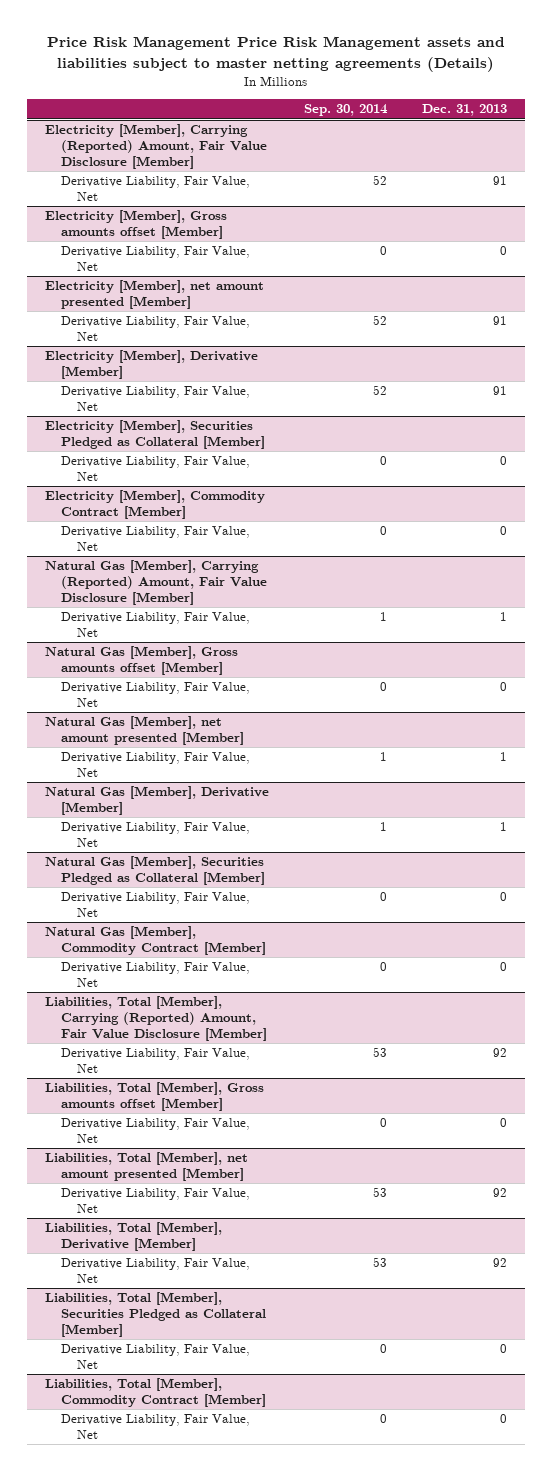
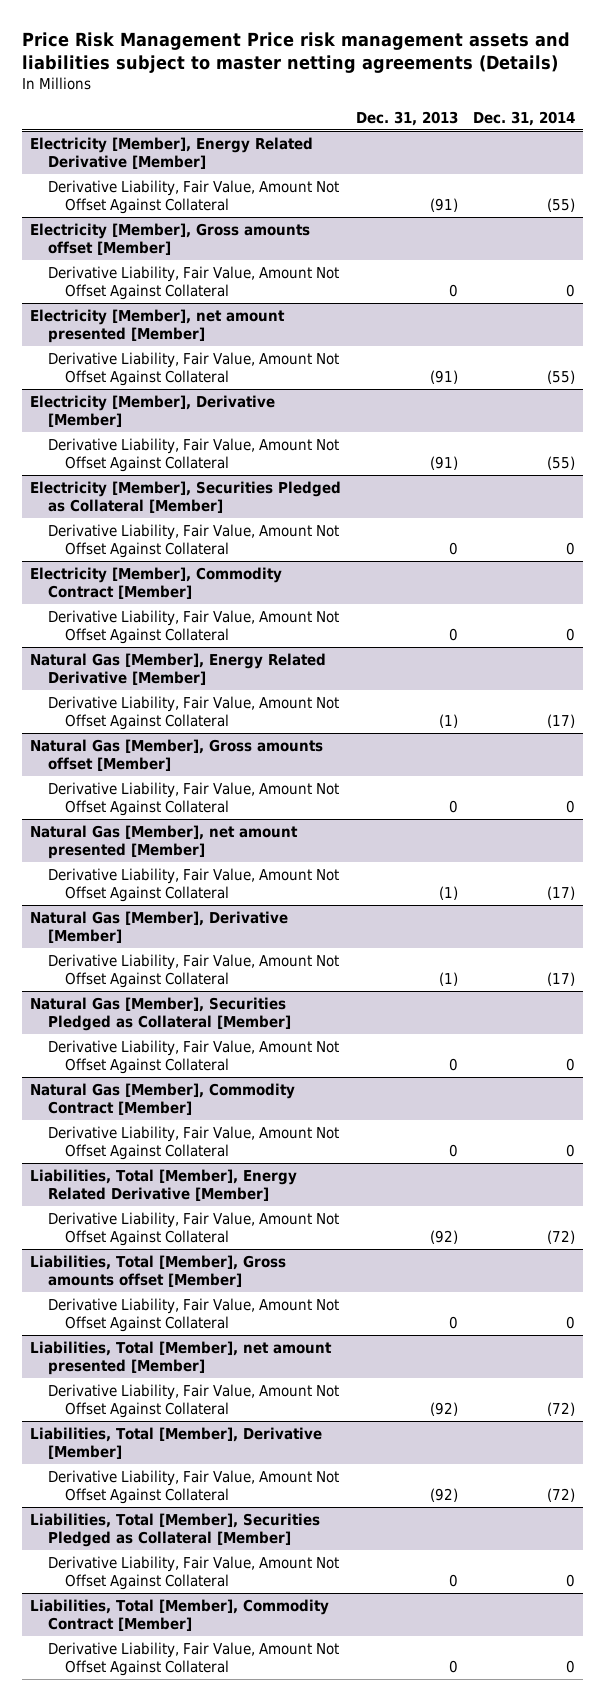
- Price Risk Management Price Risk Management assets and liabilities subject to master netting agreements (Details)
+ Price Risk Management Price risk management assets and liabilities subject to master netting agreements (Details)
- | Sep. 30, 2014 | Dec. 31, 2013
+ | Dec. 31, 2013 | Dec. 31, 2014
- Electricity [Member], Carrying (Reported) Amount, Fair Value Disclosure [Member]
- Derivative Liability, Fair Value, Net | 52 | 91
+ Electricity [Member], Energy Related Derivative [Member]
+ Derivative Liability, Fair Value, Amount Not Offset Against Collateral | (91) | (55)
@ Electricity [Member], Gross amounts offset [Member]
- Derivative Liability, Fair Value, Net | 0 | 0
+ Derivative Liability, Fair Value, Amount Not Offset Against Collateral | 0 | 0
@ Electricity [Member], net amount presented [Member]
- Derivative Liability, Fair Value, Net | 52 | 91
+ Derivative Liability, Fair Value, Amount Not Offset Against Collateral | (91) | (55)
@ Electricity [Member], Derivative [Member]
- Derivative Liability, Fair Value, Net | 52 | 91
+ Derivative Liability, Fair Value, Amount Not Offset Against Collateral | (91) | (55)
@ Electricity [Member], Securities Pledged as Collateral [Member]
- Derivative Liability, Fair Value, Net | 0 | 0
+ Derivative Liability, Fair Value, Amount Not Offset Against Collateral | 0 | 0
@ Electricity [Member], Commodity Contract [Member]
- Derivative Liability, Fair Value, Net | 0 | 0
- Natural Gas [Member], Carrying (Reported) Amount, Fair Value Disclosure [Member]
- Derivative Liability, Fair Value, Net | 1 | 1
@ Electricity [Member], Commodity Contract [Member]
+ Derivative Liability, Fair Value, Amount Not Offset Against Collateral | 0 | 0
+ Natural Gas [Member], Energy Related Derivative [Member]
+ Derivative Liability, Fair Value, Amount Not Offset Against Collateral | (1) | (17)
@ Natural Gas [Member], Gross amounts offset [Member]
- Derivative Liability, Fair Value, Net | 0 | 0
+ Derivative Liability, Fair Value, Amount Not Offset Against Collateral | 0 | 0
@ Natural Gas [Member], net amount presented [Member]
- Derivative Liability, Fair Value, Net | 1 | 1
+ Derivative Liability, Fair Value, Amount Not Offset Against Collateral | (1) | (17)
@ Natural Gas [Member], Derivative [Member]
- Derivative Liability, Fair Value, Net | 1 | 1
+ Derivative Liability, Fair Value, Amount Not Offset Against Collateral | (1) | (17)
@ Natural Gas [Member], Securities Pledged as Collateral [Member]
- Derivative Liability, Fair Value, Net | 0 | 0
+ Derivative Liability, Fair Value, Amount Not Offset Against Collateral | 0 | 0
@ Natural Gas [Member], Commodity Contract [Member]
- Derivative Liability, Fair Value, Net | 0 | 0
- Liabilities, Total [Member], Carrying (Reported) Amount, Fair Value Disclosure [Member]
- Derivative Liability, Fair Value, Net | 53 | 92
@ Natural Gas [Member], Commodity Contract [Member]
+ Derivative Liability, Fair Value, Amount Not Offset Against Collateral | 0 | 0
+ Liabilities, Total [Member], Energy Related Derivative [Member]
+ Derivative Liability, Fair Value, Amount Not Offset Against Collateral | (92) | (72)
@ Liabilities, Total [Member], Gross amounts offset [Member]
- Derivative Liability, Fair Value, Net | 0 | 0
+ Derivative Liability, Fair Value, Amount Not Offset Against Collateral | 0 | 0
@ Liabilities, Total [Member], net amount presented [Member]
- Derivative Liability, Fair Value, Net | 53 | 92
+ Derivative Liability, Fair Value, Amount Not Offset Against Collateral | (92) | (72)
@ Liabilities, Total [Member], Derivative [Member]
- Derivative Liability, Fair Value, Net | 53 | 92
+ Derivative Liability, Fair Value, Amount Not Offset Against Collateral | (92) | (72)
@ Liabilities, Total [Member], Securities Pledged as Collateral [Member]
- Derivative Liability, Fair Value, Net | 0 | 0
+ Derivative Liability, Fair Value, Amount Not Offset Against Collateral | 0 | 0
@ Liabilities, Total [Member], Commodity Contract [Member]
- Derivative Liability, Fair Value, Net | 0 | 0
+ Derivative Liability, Fair Value, Amount Not Offset Against Collateral | 0 | 0

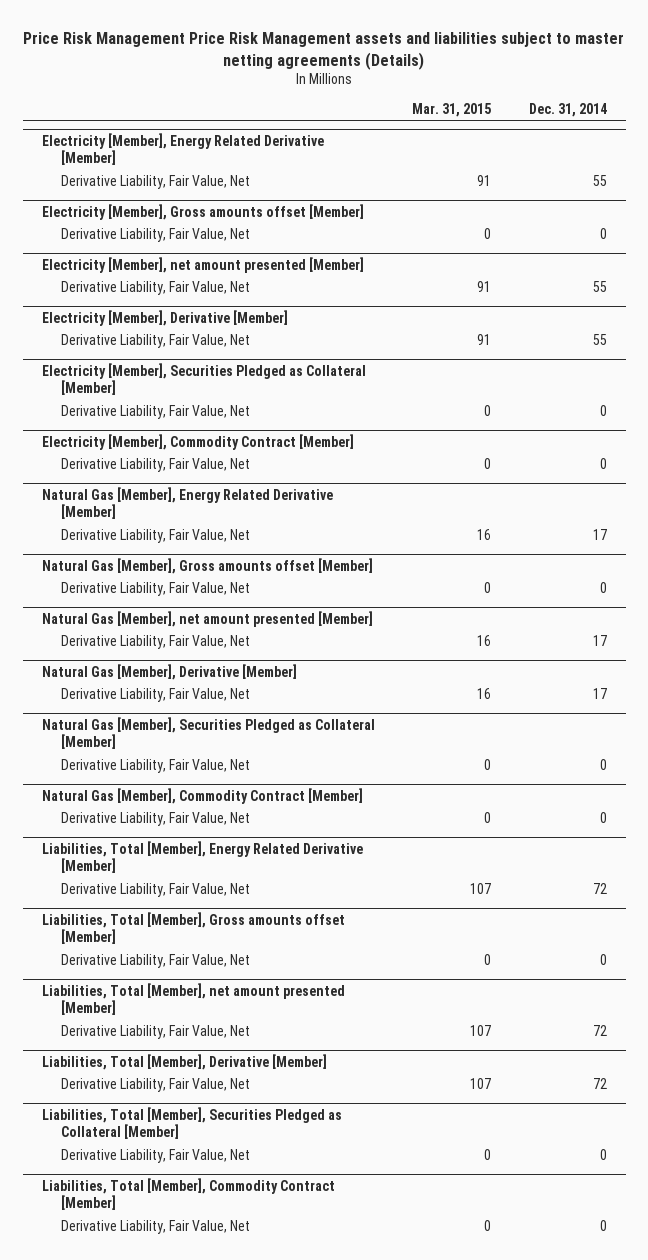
- Price Risk Management Price risk management assets and liabilities subject to master netting agreements (Details)
+ Price Risk Management Price Risk Management assets and liabilities subject to master netting agreements (Details)
- | Dec. 31, 2013 | Dec. 31, 2014
+ | Mar. 31, 2015 | Dec. 31, 2014
@ Electricity [Member], Energy Related Derivative [Member]
- Derivative Liability, Fair Value, Amount Not Offset Against Collateral | (91) | (55)
+ Derivative Liability, Fair Value, Net | 91 | 55
@ Electricity [Member], Gross amounts offset [Member]
- Derivative Liability, Fair Value, Amount Not Offset Against Collateral | 0 | 0
+ Derivative Liability, Fair Value, Net | 0 | 0
@ Electricity [Member], net amount presented [Member]
- Derivative Liability, Fair Value, Amount Not Offset Against Collateral | (91) | (55)
+ Derivative Liability, Fair Value, Net | 91 | 55
@ Electricity [Member], Derivative [Member]
- Derivative Liability, Fair Value, Amount Not Offset Against Collateral | (91) | (55)
+ Derivative Liability, Fair Value, Net | 91 | 55
@ Electricity [Member], Securities Pledged as Collateral [Member]
- Derivative Liability, Fair Value, Amount Not Offset Against Collateral | 0 | 0
+ Derivative Liability, Fair Value, Net | 0 | 0
@ Electricity [Member], Commodity Contract [Member]
- Derivative Liability, Fair Value, Amount Not Offset Against Collateral | 0 | 0
+ Derivative Liability, Fair Value, Net | 0 | 0
@ Natural Gas [Member], Energy Related Derivative [Member]
- Derivative Liability, Fair Value, Amount Not Offset Against Collateral | (1) | (17)
+ Derivative Liability, Fair Value, Net | 16 | 17
@ Natural Gas [Member], Gross amounts offset [Member]
- Derivative Liability, Fair Value, Amount Not Offset Against Collateral | 0 | 0
+ Derivative Liability, Fair Value, Net | 0 | 0
@ Natural Gas [Member], net amount presented [Member]
- Derivative Liability, Fair Value, Amount Not Offset Against Collateral | (1) | (17)
+ Derivative Liability, Fair Value, Net | 16 | 17
@ Natural Gas [Member], Derivative [Member]
- Derivative Liability, Fair Value, Amount Not Offset Against Collateral | (1) | (17)
+ Derivative Liability, Fair Value, Net | 16 | 17
@ Natural Gas [Member], Securities Pledged as Collateral [Member]
- Derivative Liability, Fair Value, Amount Not Offset Against Collateral | 0 | 0
+ Derivative Liability, Fair Value, Net | 0 | 0
@ Natural Gas [Member], Commodity Contract [Member]
- Derivative Liability, Fair Value, Amount Not Offset Against Collateral | 0 | 0
+ Derivative Liability, Fair Value, Net | 0 | 0
@ Liabilities, Total [Member], Energy Related Derivative [Member]
- Derivative Liability, Fair Value, Amount Not Offset Against Collateral | (92) | (72)
+ Derivative Liability, Fair Value, Net | 107 | 72
@ Liabilities, Total [Member], Gross amounts offset [Member]
- Derivative Liability, Fair Value, Amount Not Offset Against Collateral | 0 | 0
+ Derivative Liability, Fair Value, Net | 0 | 0
@ Liabilities, Total [Member], net amount presented [Member]
- Derivative Liability, Fair Value, Amount Not Offset Against Collateral | (92) | (72)
+ Derivative Liability, Fair Value, Net | 107 | 72
@ Liabilities, Total [Member], Derivative [Member]
- Derivative Liability, Fair Value, Amount Not Offset Against Collateral | (92) | (72)
+ Derivative Liability, Fair Value, Net | 107 | 72
@ Liabilities, Total [Member], Securities Pledged as Collateral [Member]
- Derivative Liability, Fair Value, Amount Not Offset Against Collateral | 0 | 0
+ Derivative Liability, Fair Value, Net | 0 | 0
@ Liabilities, Total [Member], Commodity Contract [Member]
- Derivative Liability, Fair Value, Amount Not Offset Against Collateral | 0 | 0
+ Derivative Liability, Fair Value, Net | 0 | 0

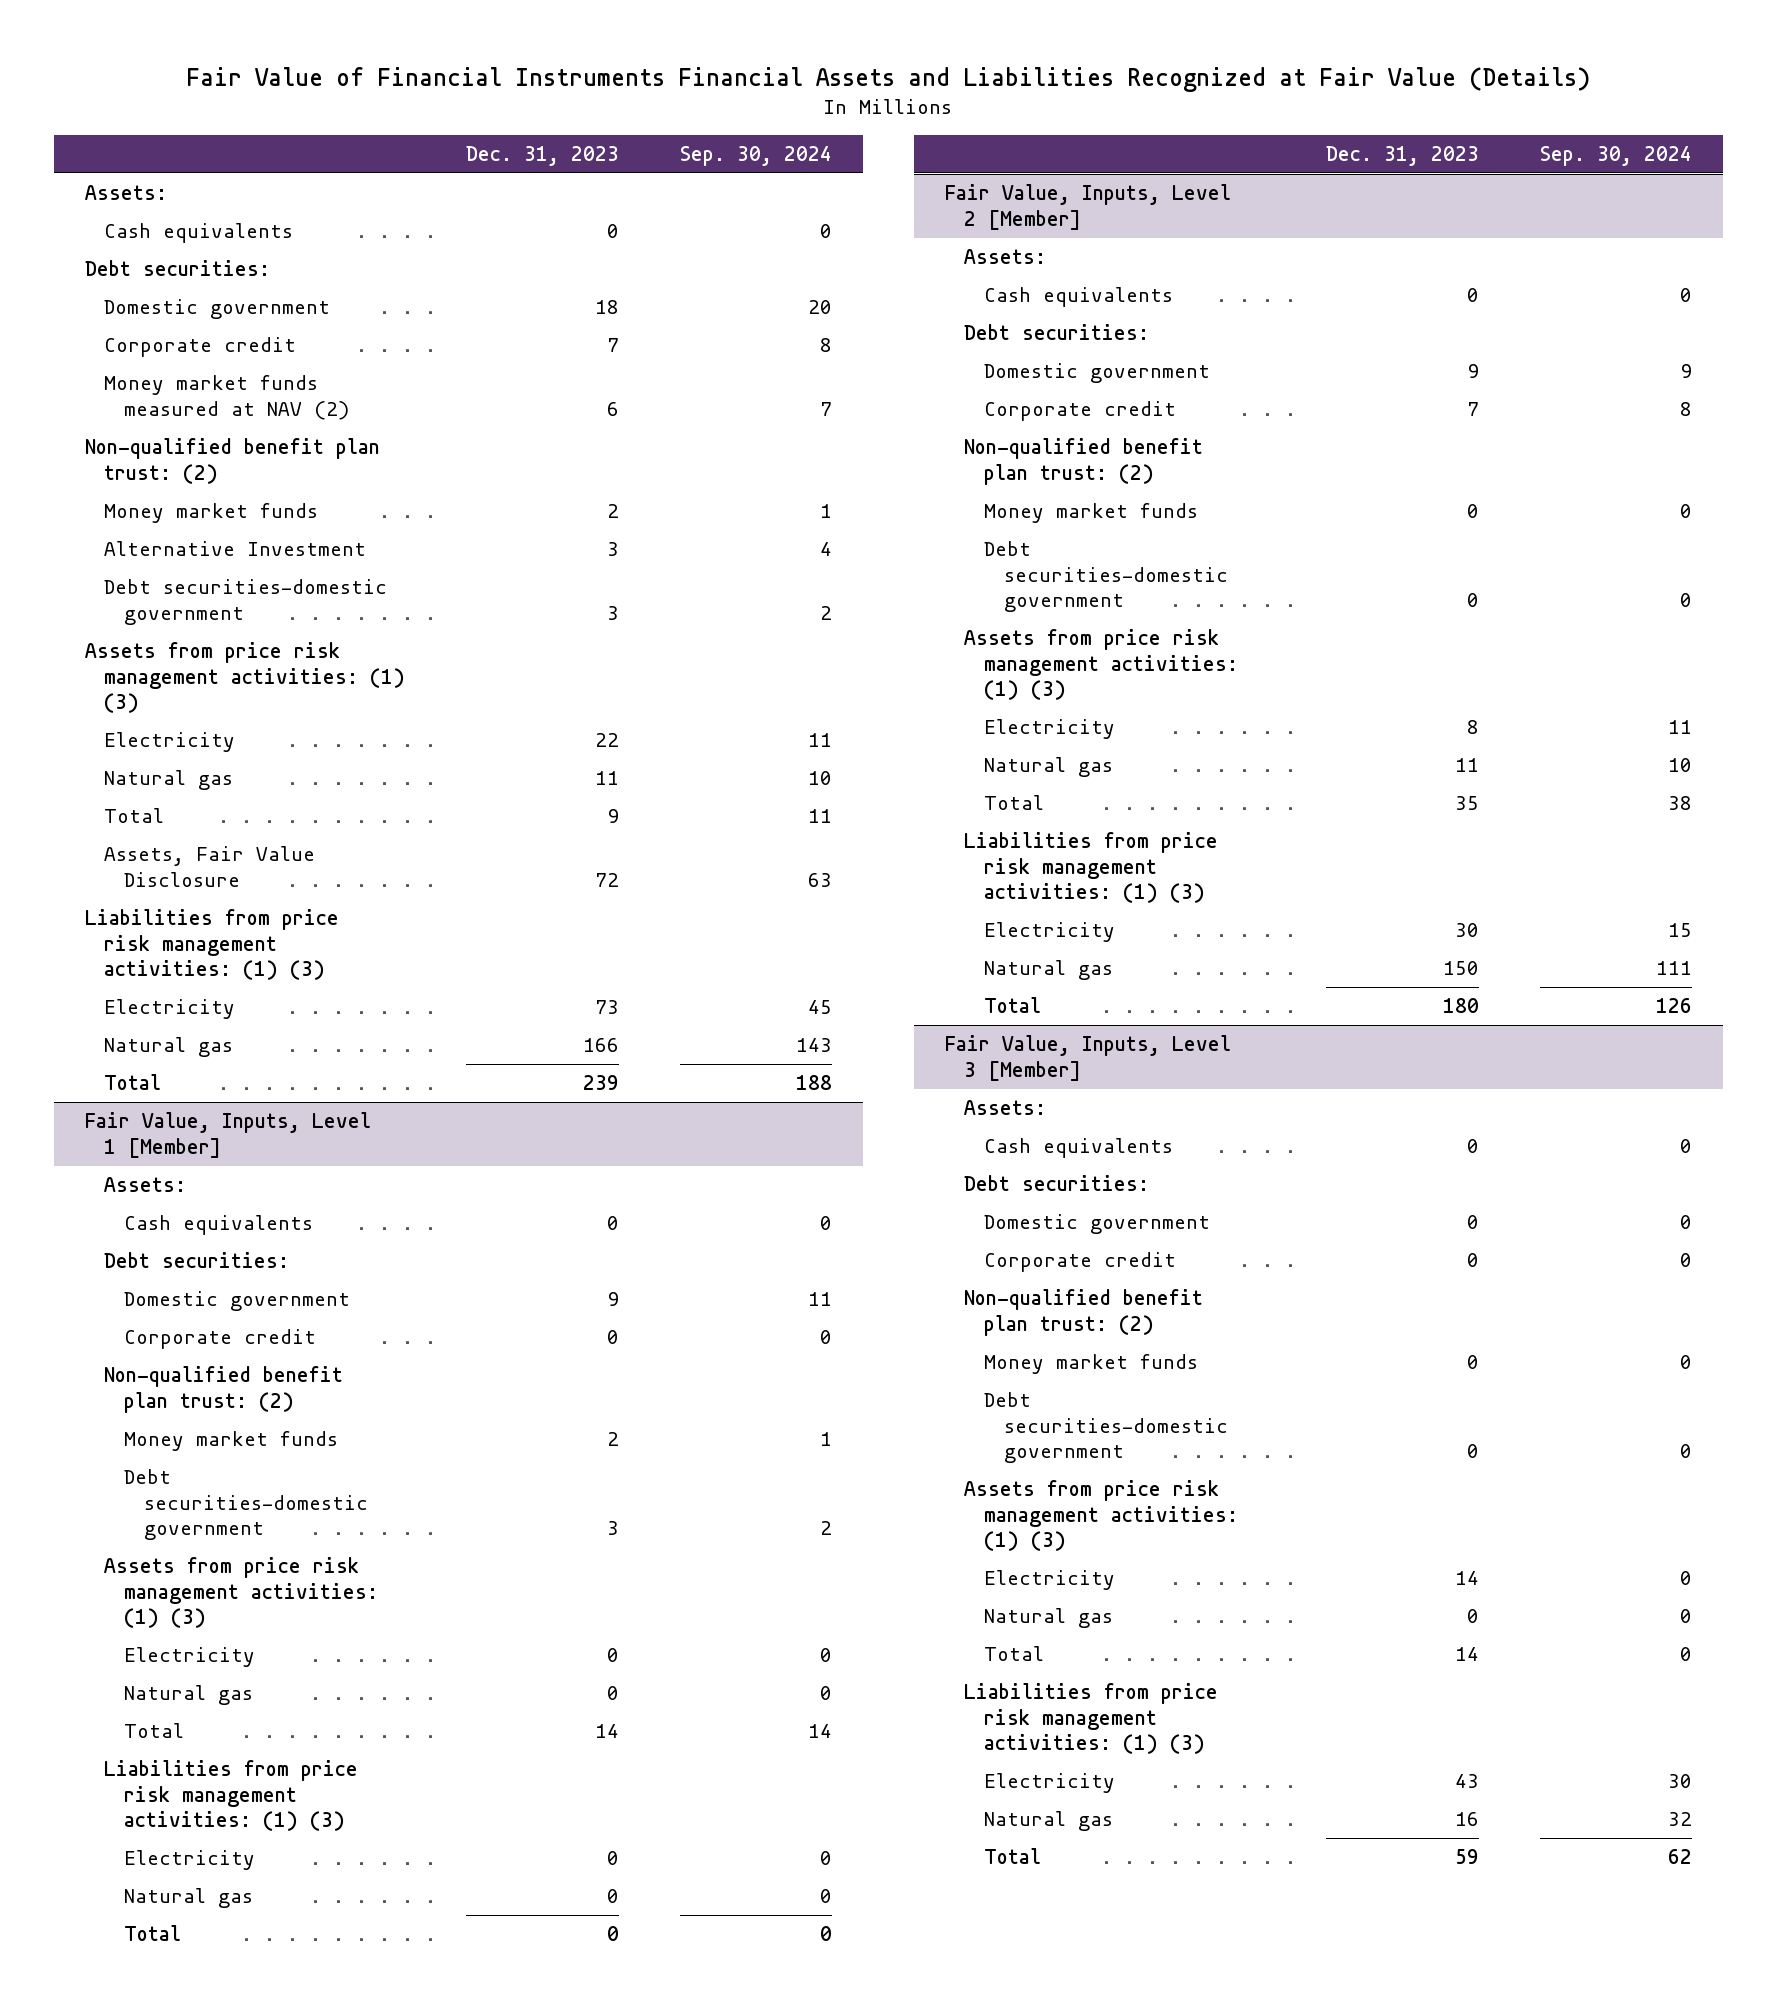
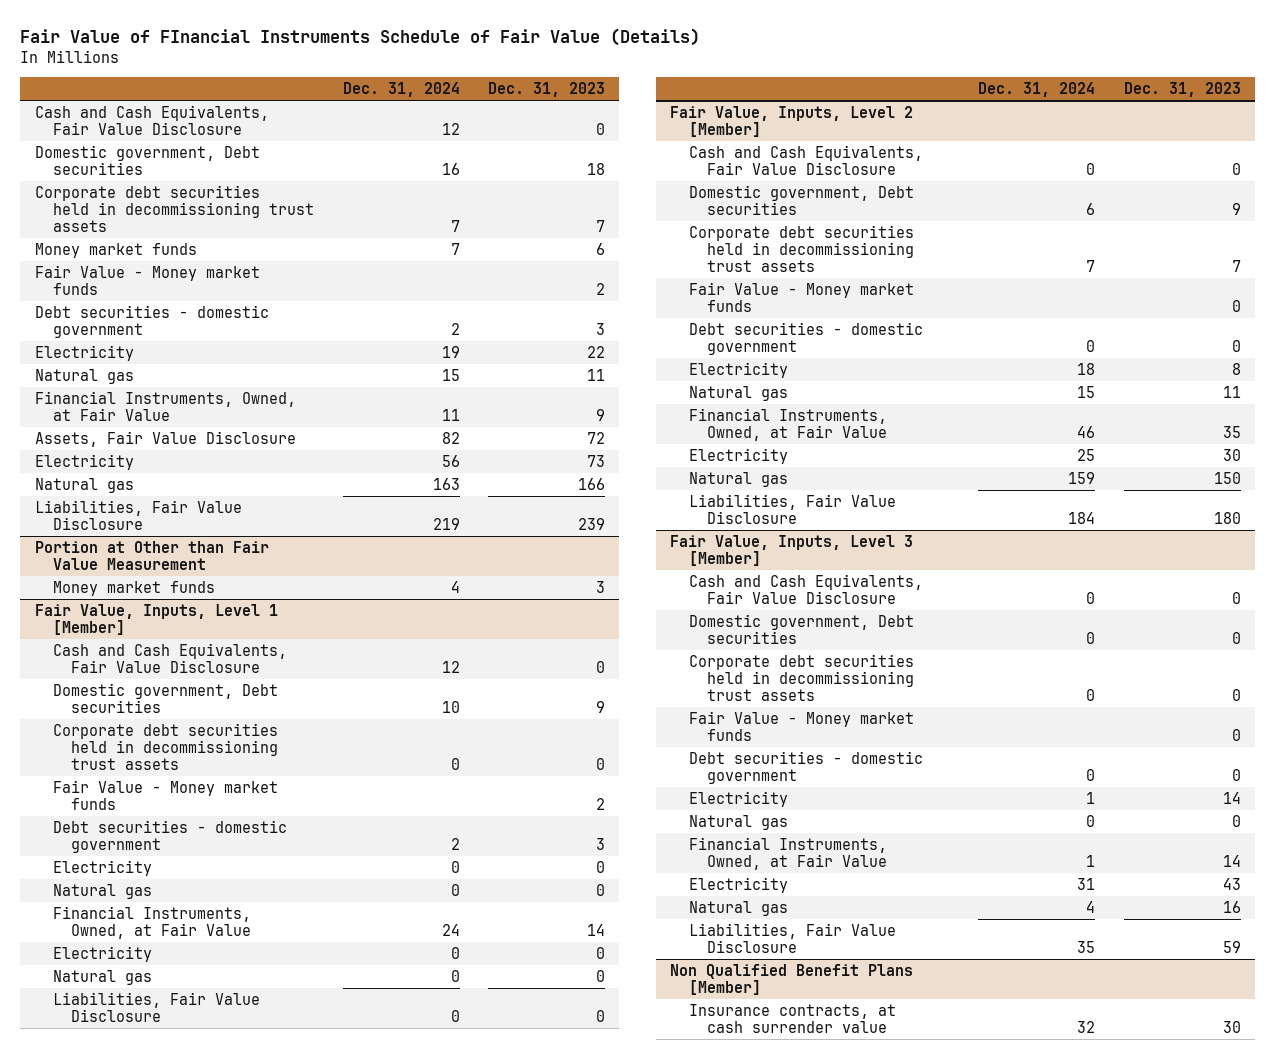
- Fair Value of Financial Instruments Financial Assets and Liabilities Recognized at Fair Value (Details)
+ Fair Value of FInancial Instruments Schedule of Fair Value (Details)
- | Dec. 31, 2023 | Sep. 30, 2024
+ | Dec. 31, 2024 | Dec. 31, 2023
- Assets:
- Cash equivalents | 0 | 0
- Debt securities:
- Domestic government | 18 | 20
- Corporate credit | 7 | 8
- Money market funds measured at NAV (2) | 6 | 7
- Non-qualified benefit plan trust: (2)
- Money market funds | 2 | 1
- Alternative Investment | 3 | 4
- Debt securities-domestic government | 3 | 2
- Assets from price risk management activities: (1) (3)
+ Cash and Cash Equivalents, Fair Value Disclosure | 12 | 0
+ Domestic government, Debt securities | 16 | 18
+ Corporate debt securities held in decommissioning trust assets | 7 | 7
+ Money market funds | 7 | 6
+ Fair Value - Money market funds | | 2
+ Debt securities - domestic government | 2 | 3
- Total | 9 | 11
+ Financial Instruments, Owned, at Fair Value | 11 | 9
- Liabilities from price risk management activities: (1) (3)
- Total | 239 | 188
+ Liabilities, Fair Value Disclosure | 219 | 239
+ Portion at Other than Fair Value Measurement
+ Money market funds | 4 | 3
@ Fair Value, Inputs, Level 1 [Member]
- Assets:
- Cash equivalents | 0 | 0
- Debt securities:
- Domestic government | 9 | 11
- Corporate credit | 0 | 0
- Non-qualified benefit plan trust: (2)
- Money market funds | 2 | 1
- Debt securities-domestic government | 3 | 2
- Assets from price risk management activities: (1) (3)
+ Cash and Cash Equivalents, Fair Value Disclosure | 12 | 0
+ Domestic government, Debt securities | 10 | 9
+ Corporate debt securities held in decommissioning trust assets | 0 | 0
+ Fair Value - Money market funds | | 2
+ Debt securities - domestic government | 2 | 3
- Total | 14 | 14
- Liabilities from price risk management activities: (1) (3)
+ Financial Instruments, Owned, at Fair Value | 24 | 14
- Total | 0 | 0
+ Liabilities, Fair Value Disclosure | 0 | 0
@ Fair Value, Inputs, Level 2 [Member]
- Assets:
- Cash equivalents | 0 | 0
- Debt securities:
- Domestic government | 9 | 9
- Corporate credit | 7 | 8
- Non-qualified benefit plan trust: (2)
- Money market funds | 0 | 0
- Debt securities-domestic government | 0 | 0
- Assets from price risk management activities: (1) (3)
+ Cash and Cash Equivalents, Fair Value Disclosure | 0 | 0
+ Domestic government, Debt securities | 6 | 9
+ Corporate debt securities held in decommissioning trust assets | 7 | 7
+ Fair Value - Money market funds | | 0
+ Debt securities - domestic government | 0 | 0
- Total | 35 | 38
- Liabilities from price risk management activities: (1) (3)
+ Financial Instruments, Owned, at Fair Value | 46 | 35
- Total | 180 | 126
+ Liabilities, Fair Value Disclosure | 184 | 180
@ Fair Value, Inputs, Level 3 [Member]
- Assets:
- Cash equivalents | 0 | 0
- Debt securities:
- Domestic government | 0 | 0
- Corporate credit | 0 | 0
- Non-qualified benefit plan trust: (2)
- Money market funds | 0 | 0
- Debt securities-domestic government | 0 | 0
- Assets from price risk management activities: (1) (3)
+ Cash and Cash Equivalents, Fair Value Disclosure | 0 | 0
+ Domestic government, Debt securities | 0 | 0
+ Corporate debt securities held in decommissioning trust assets | 0 | 0
+ Fair Value - Money market funds | | 0
+ Debt securities - domestic government | 0 | 0
- Total | 14 | 0
- Liabilities from price risk management activities: (1) (3)
+ Financial Instruments, Owned, at Fair Value | 1 | 14
- Total | 59 | 62
+ Liabilities, Fair Value Disclosure | 35 | 59
+ Non Qualified Benefit Plans [Member]
+ Insurance contracts, at cash surrender value | 32 | 30

